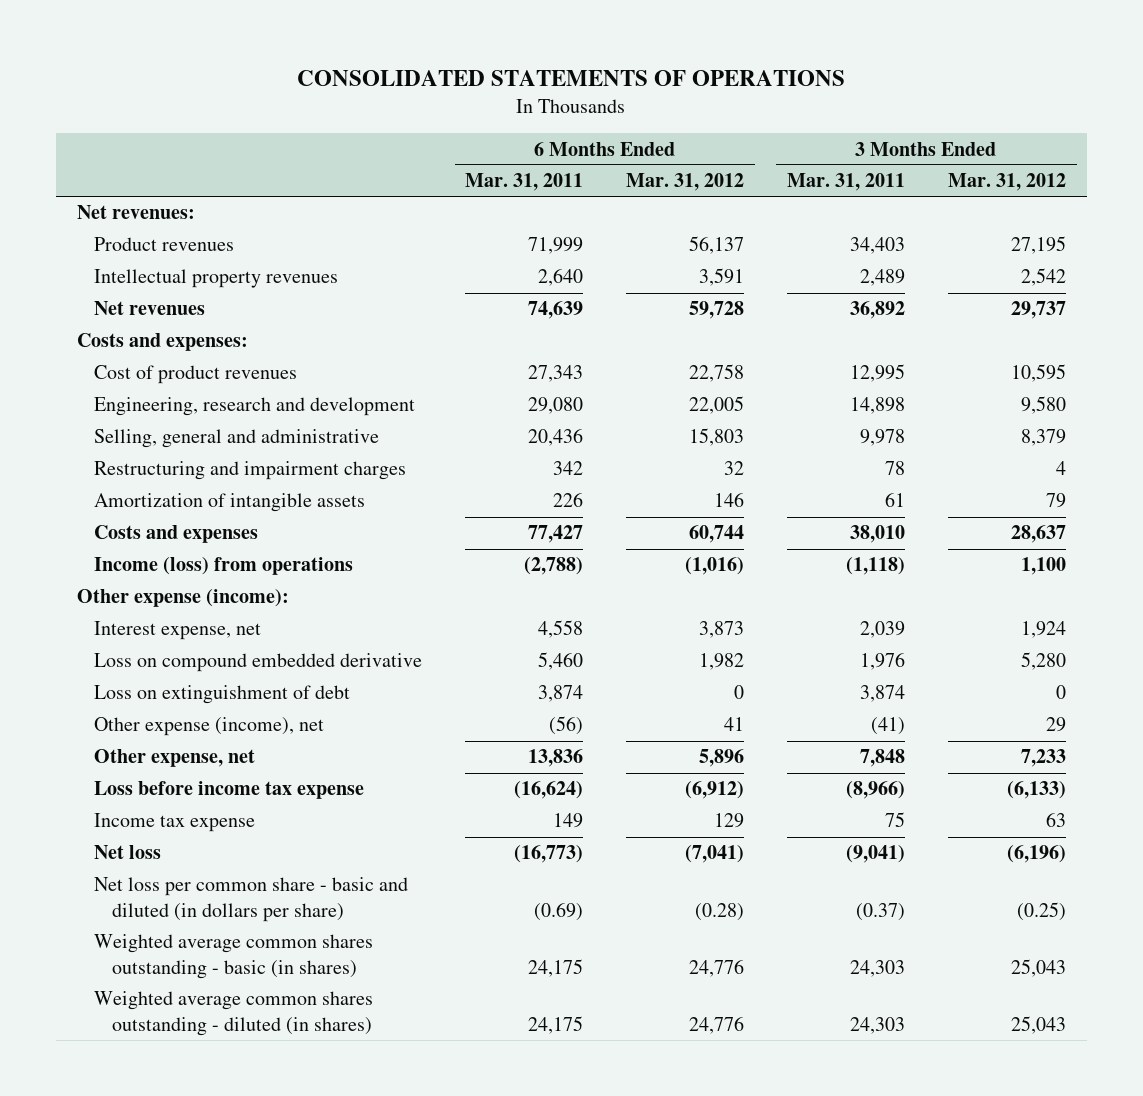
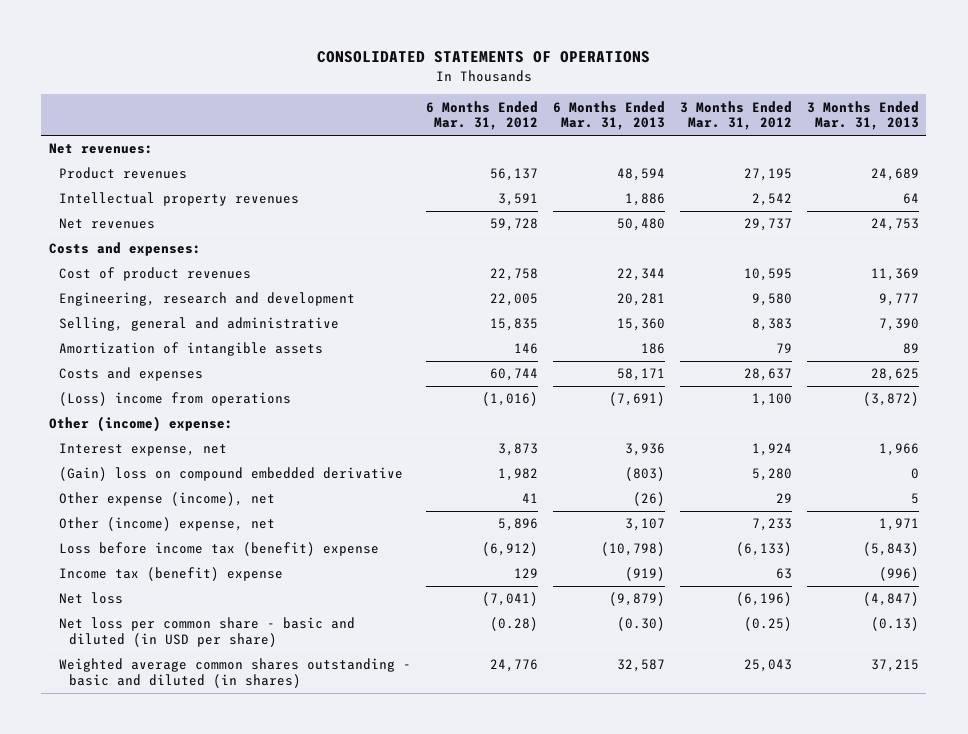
- | 6 Months Ended Mar. 31, 2011 | 6 Months Ended Mar. 31, 2012 | 3 Months Ended Mar. 31, 2011 | 3 Months Ended Mar. 31, 2012
+ | 6 Months Ended Mar. 31, 2012 | 6 Months Ended Mar. 31, 2013 | 3 Months Ended Mar. 31, 2012 | 3 Months Ended Mar. 31, 2013
- Selling, general and administrative | 20,436 | 15,803 | 9,978 | 8,379
- Restructuring and impairment charges | 342 | 32 | 78 | 4
+ Selling, general and administrative | 15,835 | 15,360 | 8,383 | 7,390
- Income (loss) from operations | (2,788) | (1,016) | (1,118) | 1,100
- Other expense (income):
+ (Loss) income from operations | (1,016) | (7,691) | 1,100 | (3,872)
+ Other (income) expense:
- Loss on compound embedded derivative | 5,460 | 1,982 | 1,976 | 5,280
- Loss on extinguishment of debt | 3,874 | 0 | 3,874 | 0
+ (Gain) loss on compound embedded derivative | 1,982 | (803) | 5,280 | 0
- Other expense, net | 13,836 | 5,896 | 7,848 | 7,233
- Loss before income tax expense | (16,624) | (6,912) | (8,966) | (6,133)
- Income tax expense | 149 | 129 | 75 | 63
+ Other (income) expense, net | 5,896 | 3,107 | 7,233 | 1,971
+ Loss before income tax (benefit) expense | (6,912) | (10,798) | (6,133) | (5,843)
+ Income tax (benefit) expense | 129 | (919) | 63 | (996)
- Net loss per common share - basic and diluted (in dollars per share) | (0.69) | (0.28) | (0.37) | (0.25)
- Weighted average common shares outstanding - basic (in shares) | 24,175 | 24,776 | 24,303 | 25,043
- Weighted average common shares outstanding - diluted (in shares) | 24,175 | 24,776 | 24,303 | 25,043
+ Net loss per common share - basic and diluted (in USD per share) | (0.28) | (0.30) | (0.25) | (0.13)
+ Weighted average common shares outstanding - basic and diluted (in shares) | 24,776 | 32,587 | 25,043 | 37,215

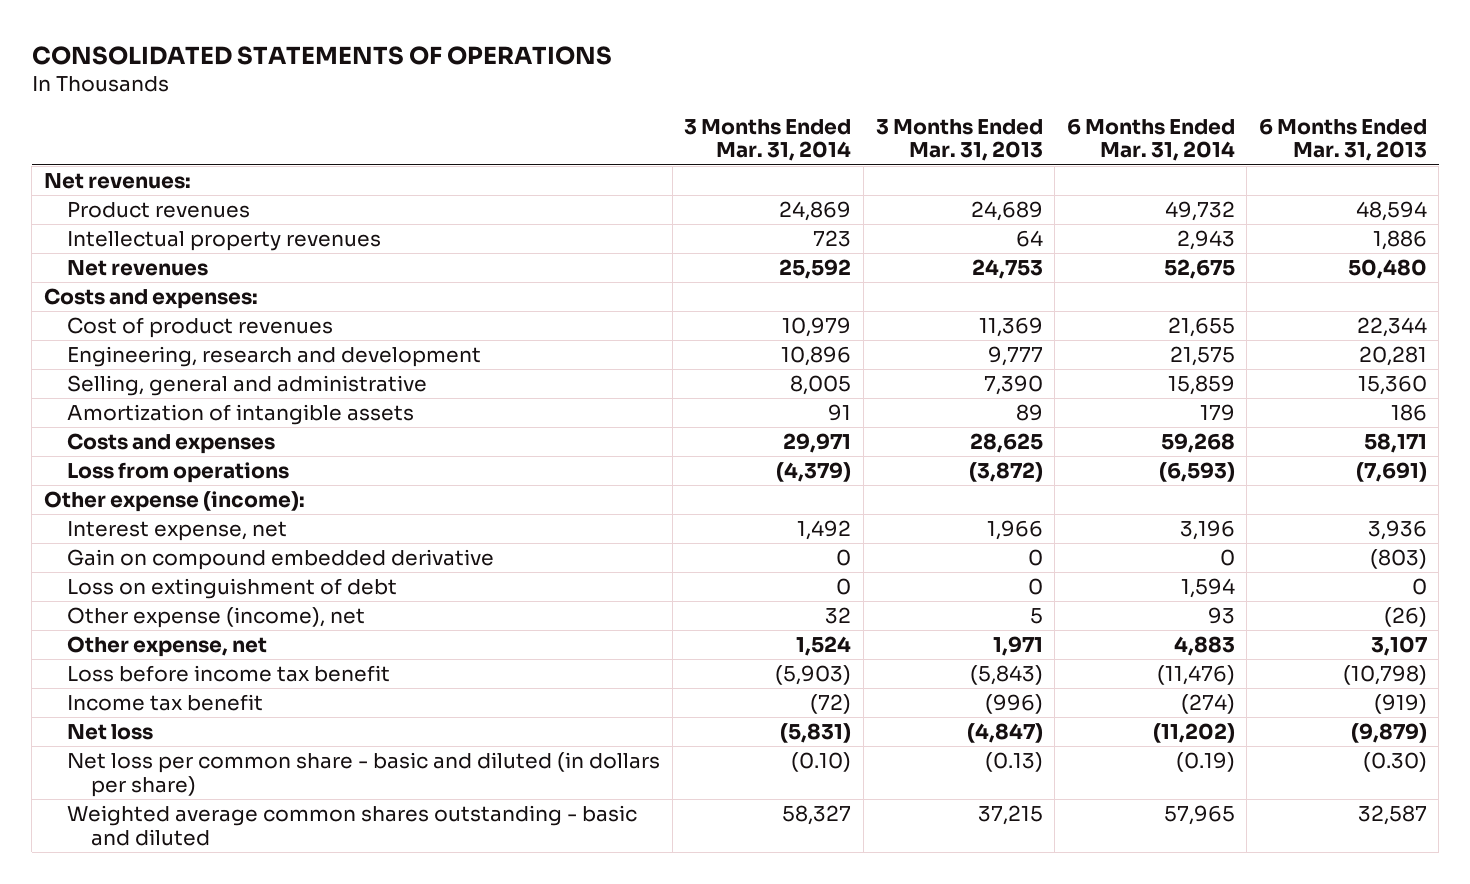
- | 6 Months Ended Mar. 31, 2012 | 6 Months Ended Mar. 31, 2013 | 3 Months Ended Mar. 31, 2012 | 3 Months Ended Mar. 31, 2013
+ | 3 Months Ended Mar. 31, 2014 | 3 Months Ended Mar. 31, 2013 | 6 Months Ended Mar. 31, 2014 | 6 Months Ended Mar. 31, 2013
- (Loss) income from operations | (1,016) | (7,691) | 1,100 | (3,872)
- Other (income) expense:
+ Loss from operations | (4,379) | (3,872) | (6,593) | (7,691)
+ Other expense (income):
- (Gain) loss on compound embedded derivative | 1,982 | (803) | 5,280 | 0
+ Gain on compound embedded derivative | 0 | 0 | 0 | (803)
+ Loss on extinguishment of debt | 0 | 0 | 1,594 | 0
- Other (income) expense, net | 5,896 | 3,107 | 7,233 | 1,971
- Loss before income tax (benefit) expense | (6,912) | (10,798) | (6,133) | (5,843)
- Income tax (benefit) expense | 129 | (919) | 63 | (996)
+ Other expense, net | 1,524 | 1,971 | 4,883 | 3,107
+ Loss before income tax benefit | (5,903) | (5,843) | (11,476) | (10,798)
+ Income tax benefit | (72) | (996) | (274) | (919)
- Net loss per common share - basic and diluted (in USD per share) | (0.28) | (0.30) | (0.25) | (0.13)
- Weighted average common shares outstanding - basic and diluted (in shares) | 24,776 | 32,587 | 25,043 | 37,215
+ Net loss per common share - basic and diluted (in dollars per share) | (0.10) | (0.13) | (0.19) | (0.30)
+ Weighted average common shares outstanding - basic and diluted | 58,327 | 37,215 | 57,965 | 32,587

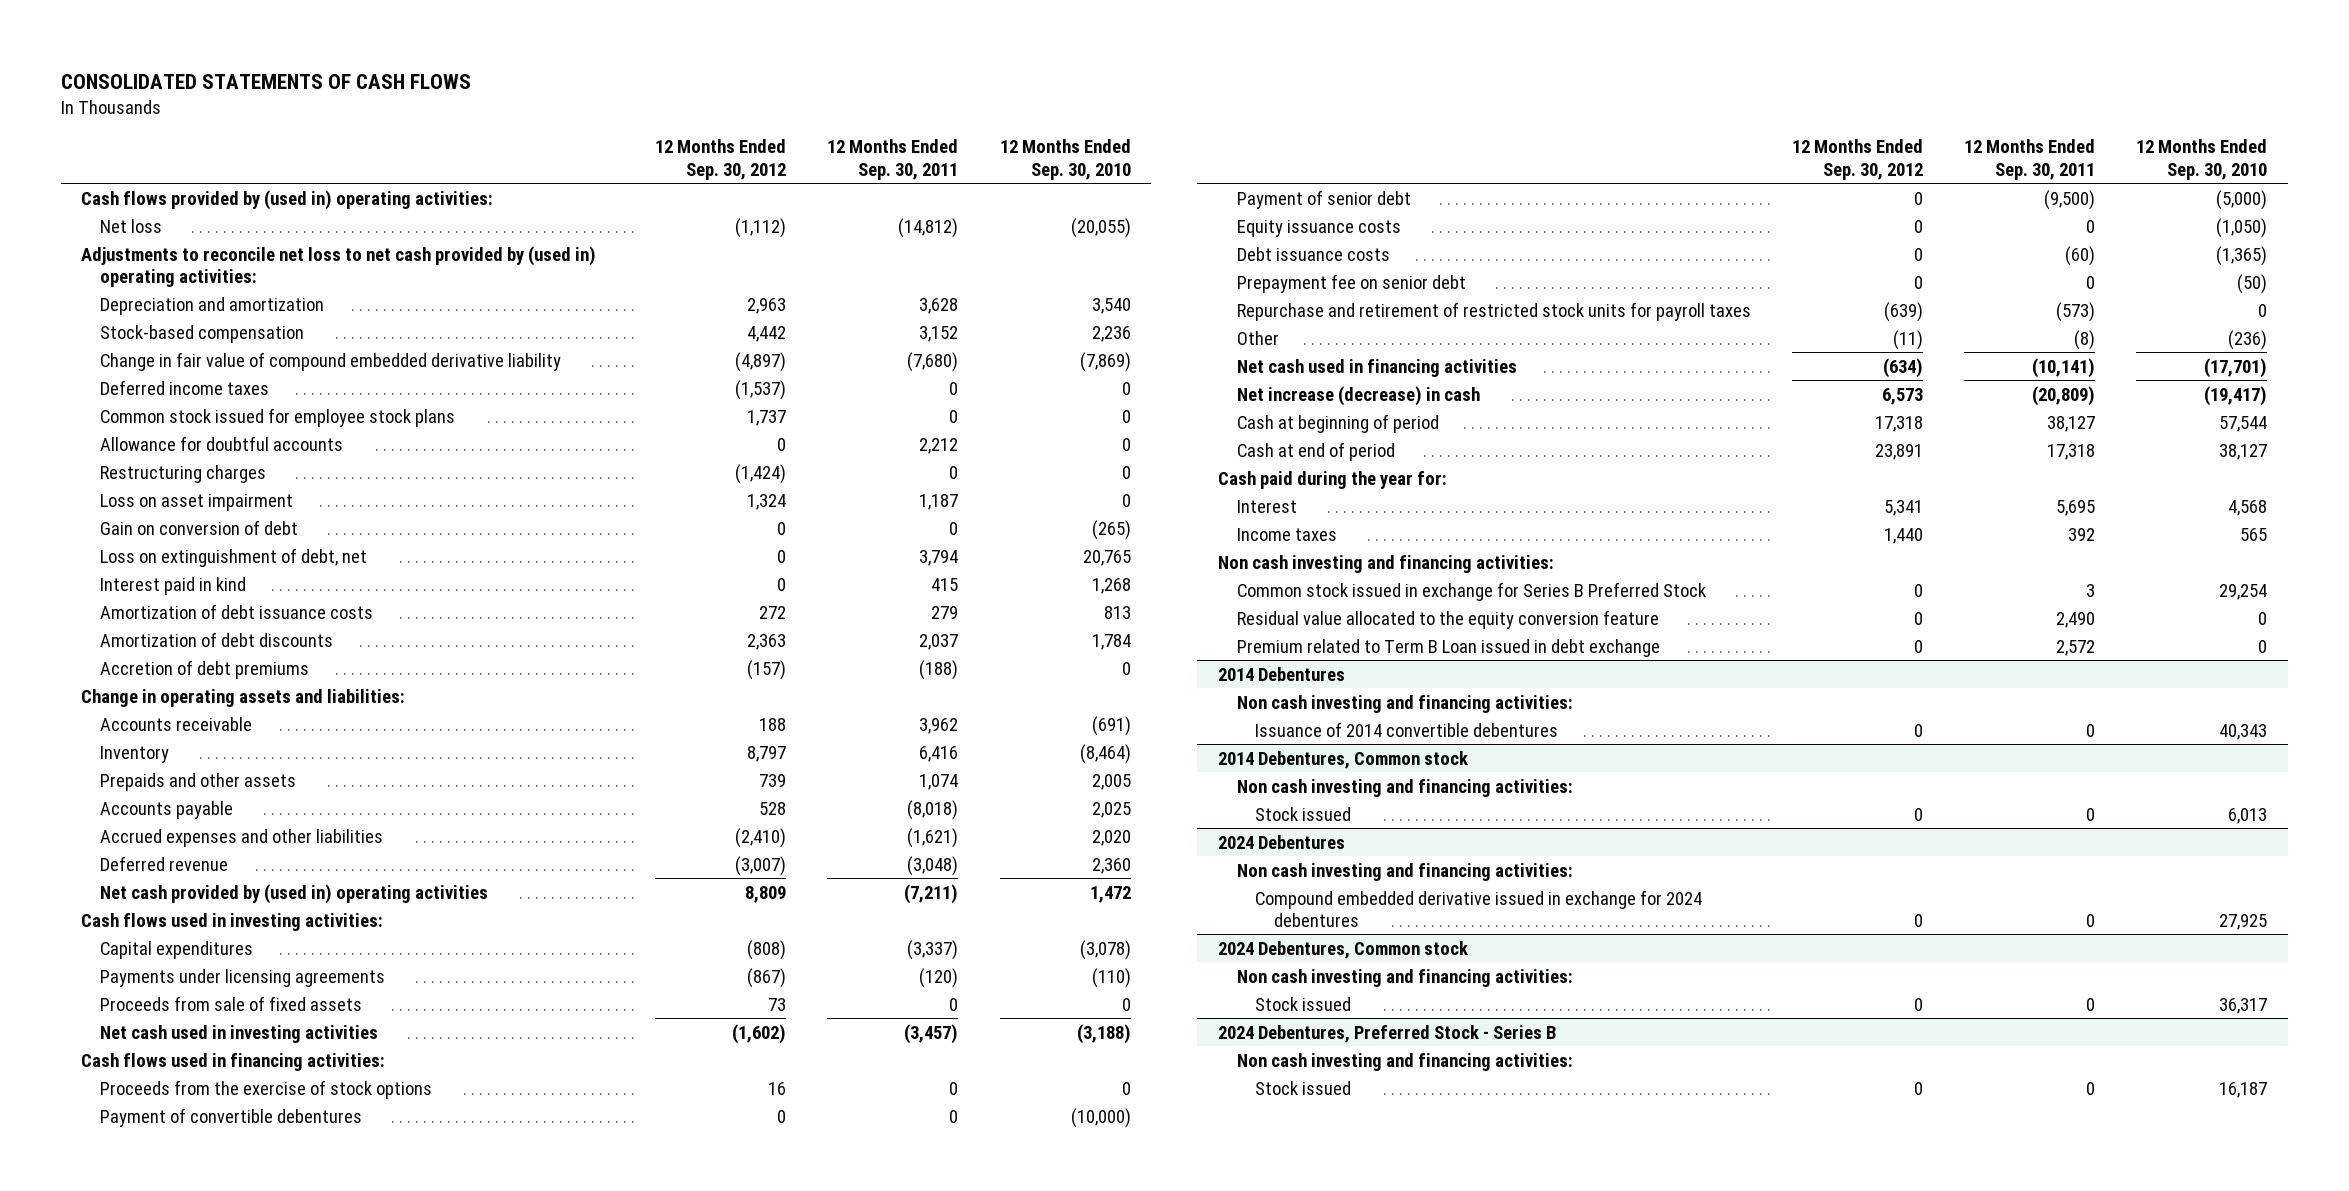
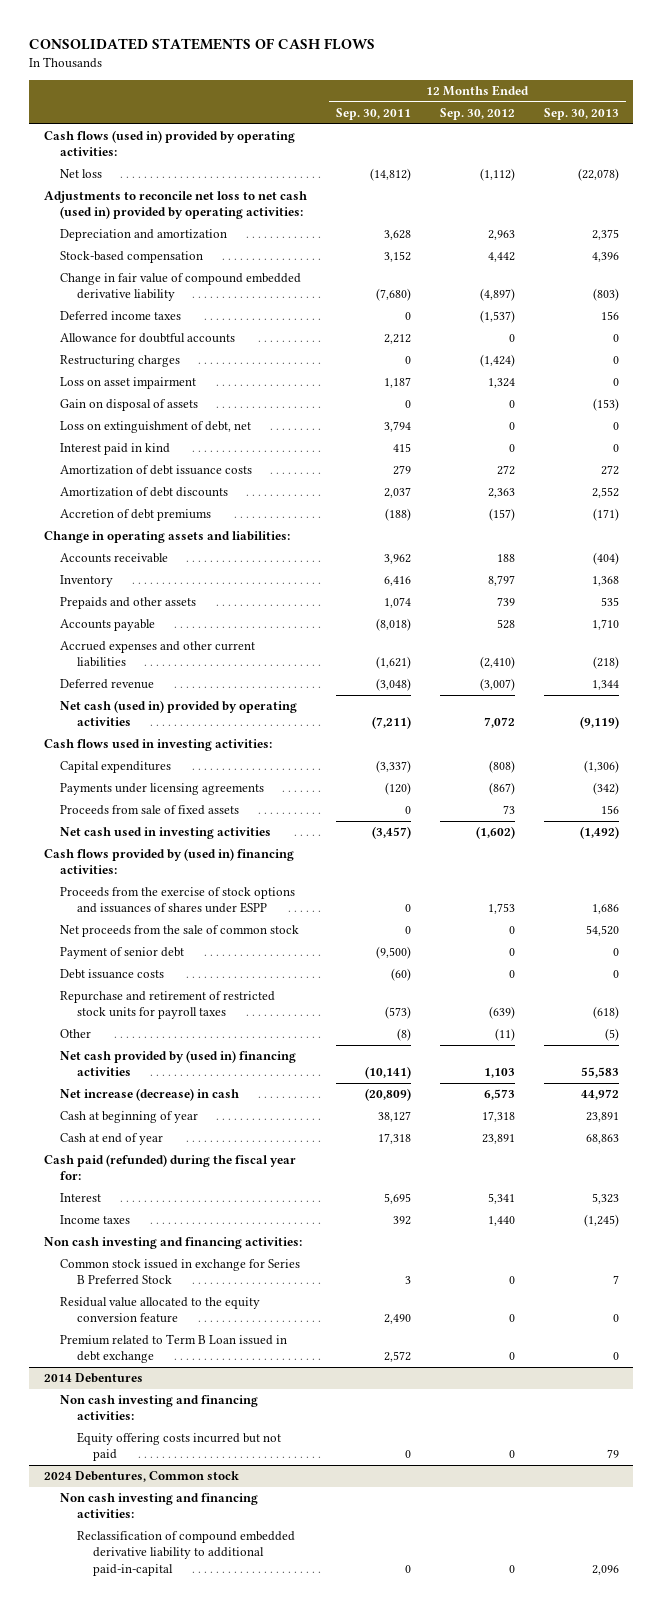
- | 12 Months Ended Sep. 30, 2012 | 12 Months Ended Sep. 30, 2011 | 12 Months Ended Sep. 30, 2010
+ | 12 Months Ended Sep. 30, 2011 | 12 Months Ended Sep. 30, 2012 | 12 Months Ended Sep. 30, 2013
- Cash flows provided by (used in) operating activities:
+ Cash flows (used in) provided by operating activities:
- Adjustments to reconcile net loss to net cash provided by (used in) operating activities:
+ Adjustments to reconcile net loss to net cash (used in) provided by operating activities:
- Common stock issued for employee stock plans | 1,737 | 0 | 0
- Gain on conversion of debt | 0 | 0 | (265)
+ Gain on disposal of assets | 0 | 0 | (153)
- Accrued expenses and other liabilities | (2,410) | (1,621) | 2,020
+ Accrued expenses and other current liabilities | (1,621) | (2,410) | (218)
- Net cash provided by (used in) operating activities | 8,809 | (7,211) | 1,472
+ Net cash (used in) provided by operating activities | (7,211) | 7,072 | (9,119)
- Cash flows used in financing activities:
- Proceeds from the exercise of stock options | 16 | 0 | 0
- Payment of convertible debentures | 0 | 0 | (10,000)
+ Cash flows provided by (used in) financing activities:
+ Proceeds from the exercise of stock options and issuances of shares under ESPP | 0 | 1,753 | 1,686
+ Net proceeds from the sale of common stock | 0 | 0 | 54,520
- Equity issuance costs | 0 | 0 | (1,050)
- Prepayment fee on senior debt | 0 | 0 | (50)
- Net cash used in financing activities | (634) | (10,141) | (17,701)
+ Net cash provided by (used in) financing activities | (10,141) | 1,103 | 55,583
- Cash at beginning of period | 17,318 | 38,127 | 57,544
- Cash at end of period | 23,891 | 17,318 | 38,127
- Cash paid during the year for:
+ Cash at beginning of year | 38,127 | 17,318 | 23,891
+ Cash at end of year | 17,318 | 23,891 | 68,863
+ Cash paid (refunded) during the fiscal year for:
@ 2014 Debentures
- Issuance of 2014 convertible debentures | 0 | 0 | 40,343
- 2014 Debentures, Common stock
- Non cash investing and financing activities:
- Stock issued | 0 | 0 | 6,013
- 2024 Debentures
- Non cash investing and financing activities:
- Compound embedded derivative issued in exchange for 2024 debentures | 0 | 0 | 27,925
@ 2014 Debentures
+ Equity offering costs incurred but not paid | 0 | 0 | 79
@ 2024 Debentures, Common stock
- Stock issued | 0 | 0 | 36,317
- 2024 Debentures, Preferred Stock - Series B
- Non cash investing and financing activities:
- Stock issued | 0 | 0 | 16,187
@ 2024 Debentures, Common stock
+ Reclassification of compound embedded derivative liability to additional paid-in-capital | 0 | 0 | 2,096

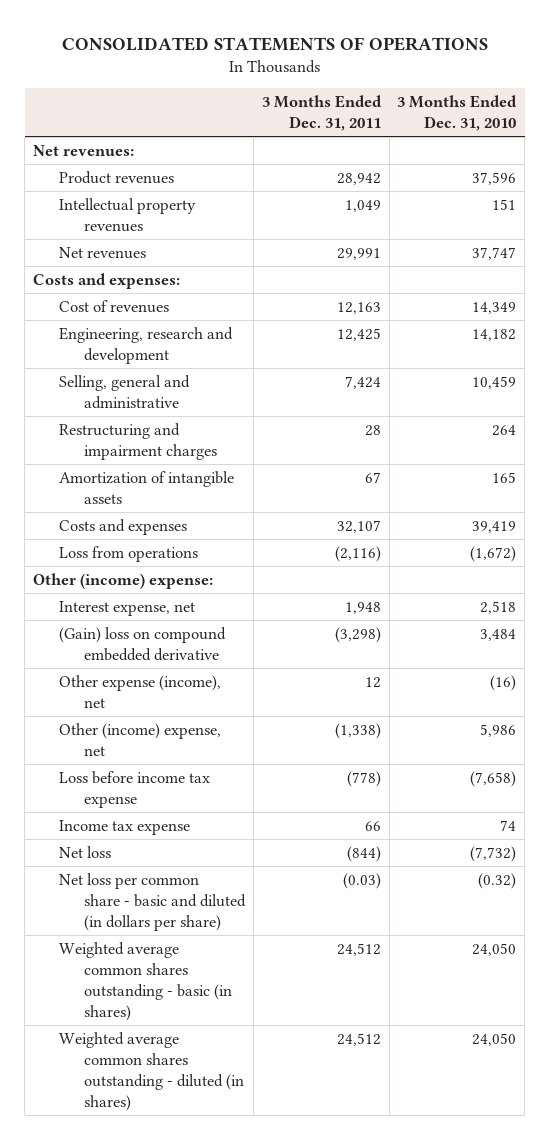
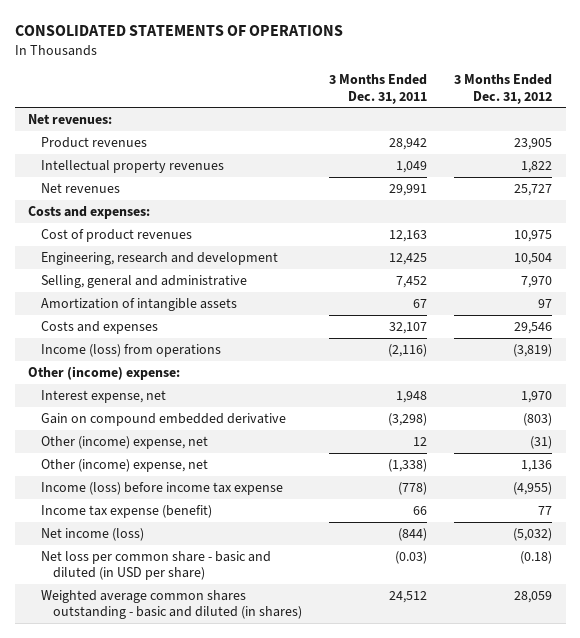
- | 3 Months Ended Dec. 31, 2011 | 3 Months Ended Dec. 31, 2010
+ | 3 Months Ended Dec. 31, 2011 | 3 Months Ended Dec. 31, 2012
- Cost of revenues | 12,163 | 14,349
+ Cost of product revenues | 12,163 | 10,975
- Selling, general and administrative | 7,424 | 10,459
- Restructuring and impairment charges | 28 | 264
+ Selling, general and administrative | 7,452 | 7,970
- Loss from operations | (2,116) | (1,672)
+ Income (loss) from operations | (2,116) | (3,819)
- (Gain) loss on compound embedded derivative | (3,298) | 3,484
- Other expense (income), net | 12 | (16)
+ Gain on compound embedded derivative | (3,298) | (803)
+ Other (income) expense, net | 12 | (31)
- Loss before income tax expense | (778) | (7,658)
- Income tax expense | 66 | 74
- Net loss | (844) | (7,732)
- Net loss per common share - basic and diluted (in dollars per share) | (0.03) | (0.32)
- Weighted average common shares outstanding - basic (in shares) | 24,512 | 24,050
- Weighted average common shares outstanding - diluted (in shares) | 24,512 | 24,050
+ Income (loss) before income tax expense | (778) | (4,955)
+ Income tax expense (benefit) | 66 | 77
+ Net income (loss) | (844) | (5,032)
+ Net loss per common share - basic and diluted (in USD per share) | (0.03) | (0.18)
+ Weighted average common shares outstanding - basic and diluted (in shares) | 24,512 | 28,059

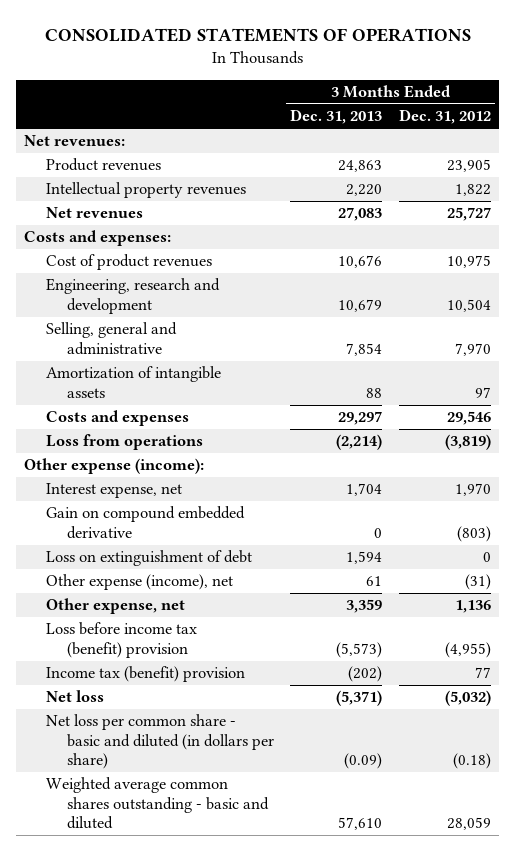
- | 3 Months Ended Dec. 31, 2011 | 3 Months Ended Dec. 31, 2012
+ | 3 Months Ended Dec. 31, 2013 | 3 Months Ended Dec. 31, 2012
- Income (loss) from operations | (2,116) | (3,819)
- Other (income) expense:
+ Loss from operations | (2,214) | (3,819)
+ Other expense (income):
- Other (income) expense, net | 12 | (31)
- Other (income) expense, net | (1,338) | 1,136
- Income (loss) before income tax expense | (778) | (4,955)
- Income tax expense (benefit) | 66 | 77
- Net income (loss) | (844) | (5,032)
- Net loss per common share - basic and diluted (in USD per share) | (0.03) | (0.18)
- Weighted average common shares outstanding - basic and diluted (in shares) | 24,512 | 28,059
+ Loss on extinguishment of debt | 1,594 | 0
+ Other expense (income), net | 61 | (31)
+ Other expense, net | 3,359 | 1,136
+ Loss before income tax (benefit) provision | (5,573) | (4,955)
+ Income tax (benefit) provision | (202) | 77
+ Net loss | (5,371) | (5,032)
+ Net loss per common share - basic and diluted (in dollars per share) | (0.09) | (0.18)
+ Weighted average common shares outstanding - basic and diluted | 57,610 | 28,059

